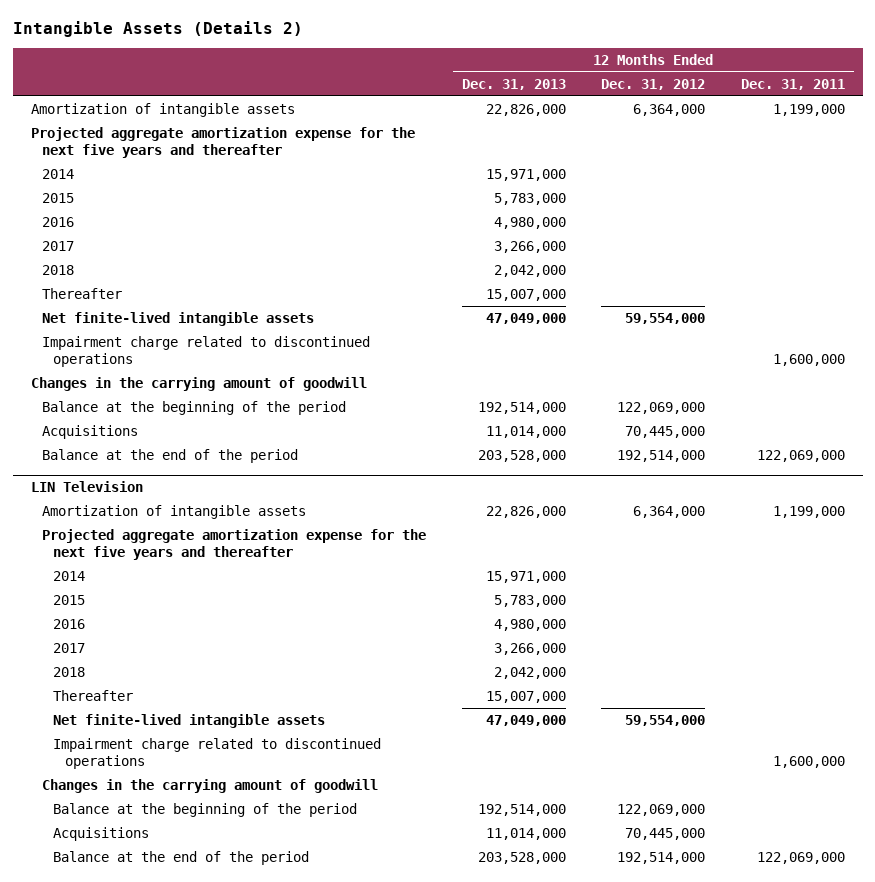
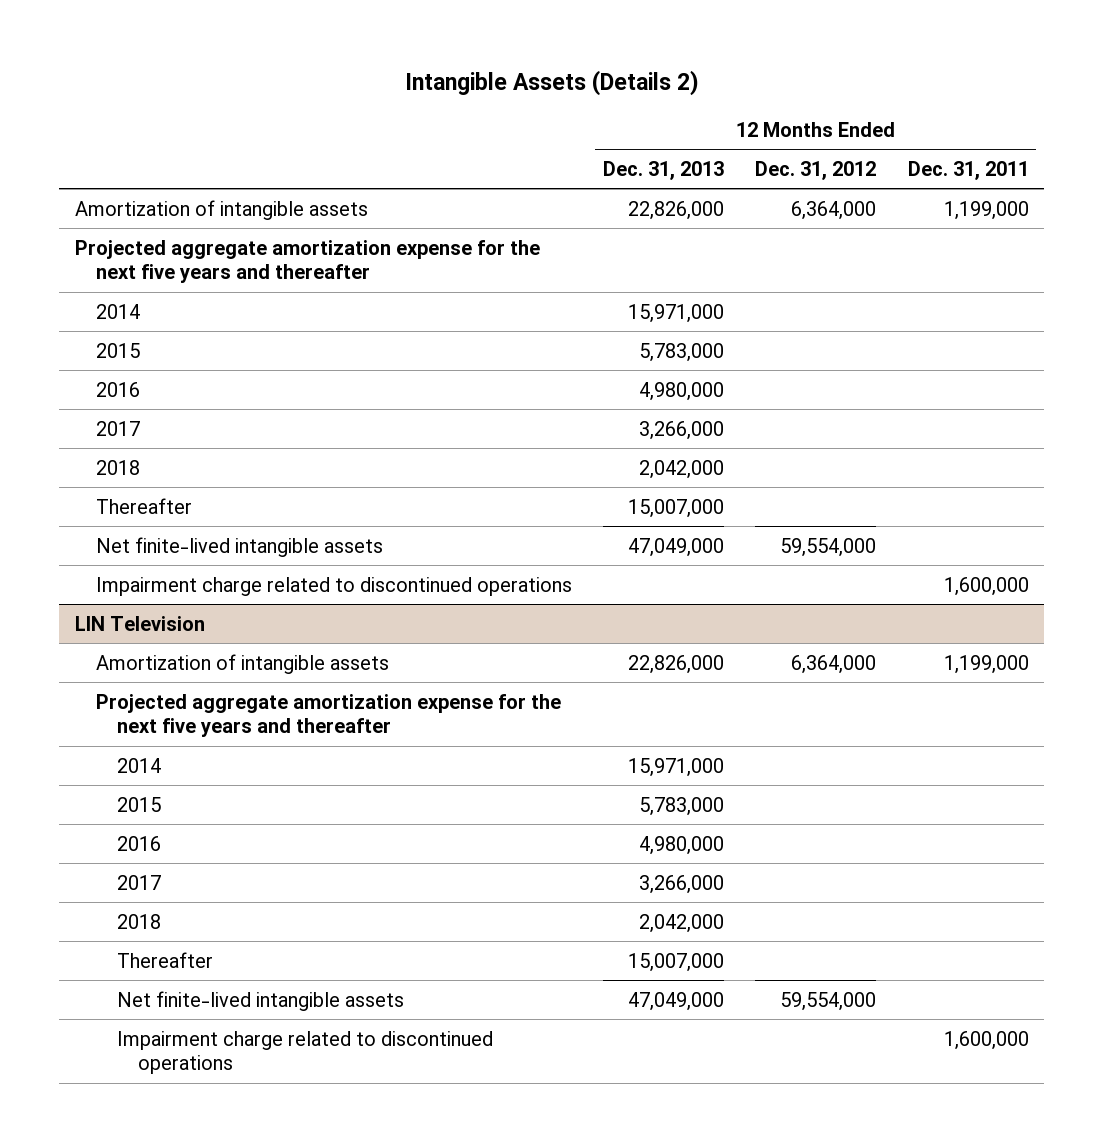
- Changes in the carrying amount of goodwill
- Balance at the beginning of the period | 192,514,000 | 122,069,000 |
- Acquisitions | 11,014,000 | 70,445,000 |
- Balance at the end of the period | 203,528,000 | 192,514,000 | 122,069,000
@ LIN Television
- Changes in the carrying amount of goodwill
- Balance at the beginning of the period | 192,514,000 | 122,069,000 |
- Acquisitions | 11,014,000 | 70,445,000 |
- Balance at the end of the period | 203,528,000 | 192,514,000 | 122,069,000

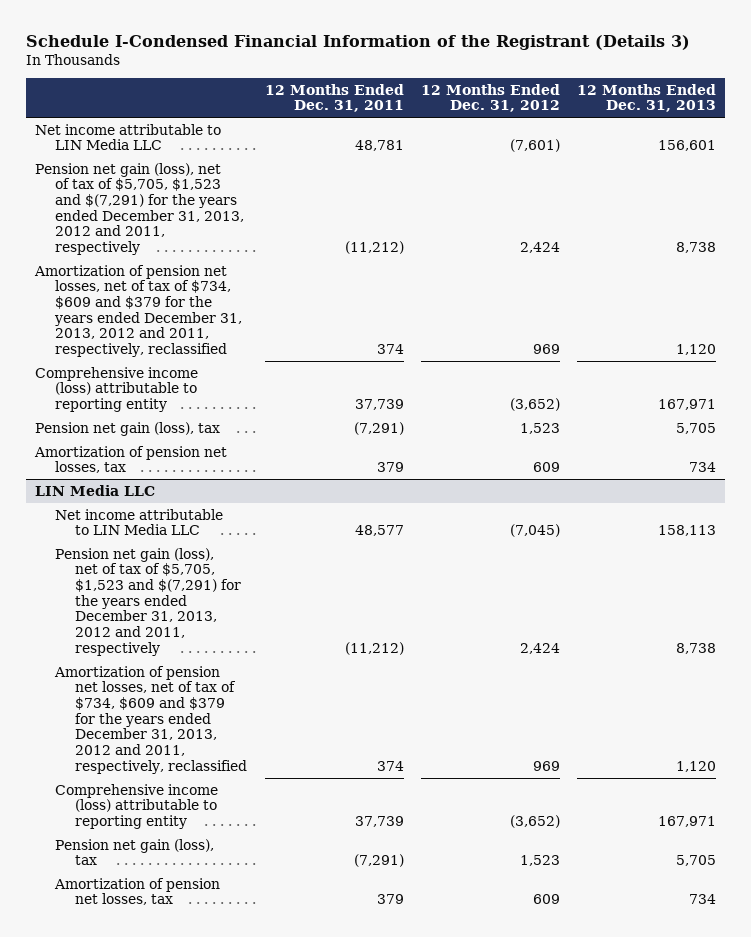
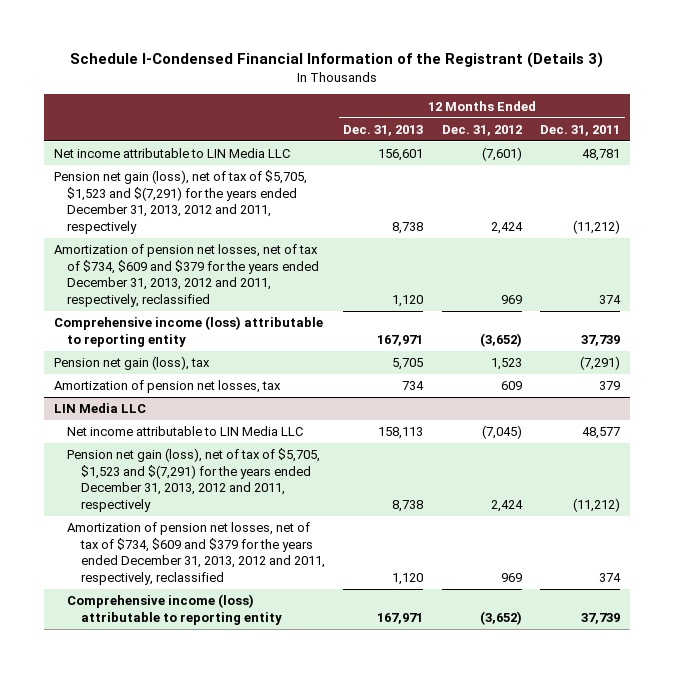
- | 12 Months Ended Dec. 31, 2011 | 12 Months Ended Dec. 31, 2012 | 12 Months Ended Dec. 31, 2013
+ | 12 Months Ended Dec. 31, 2013 | 12 Months Ended Dec. 31, 2012 | 12 Months Ended Dec. 31, 2011
@ LIN Media LLC
- Pension net gain (loss), tax | (7,291) | 1,523 | 5,705
- Amortization of pension net losses, tax | 379 | 609 | 734

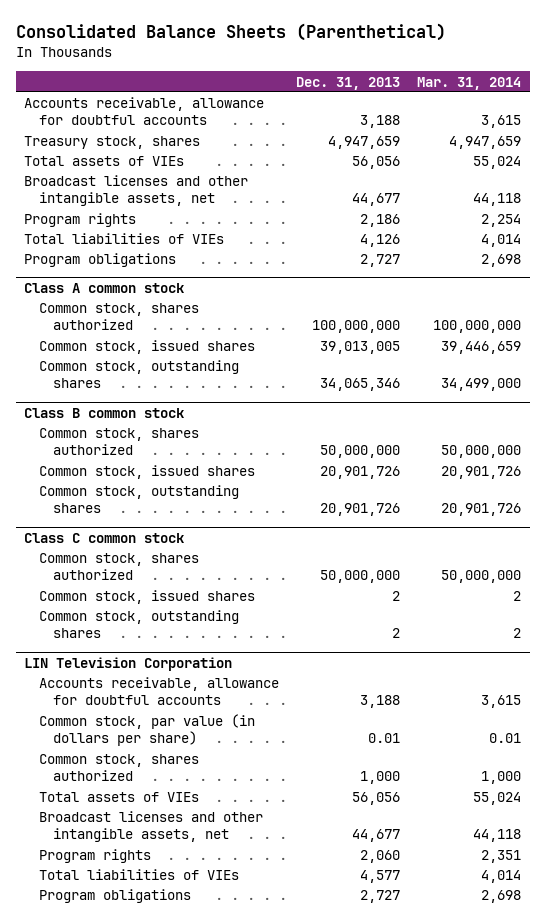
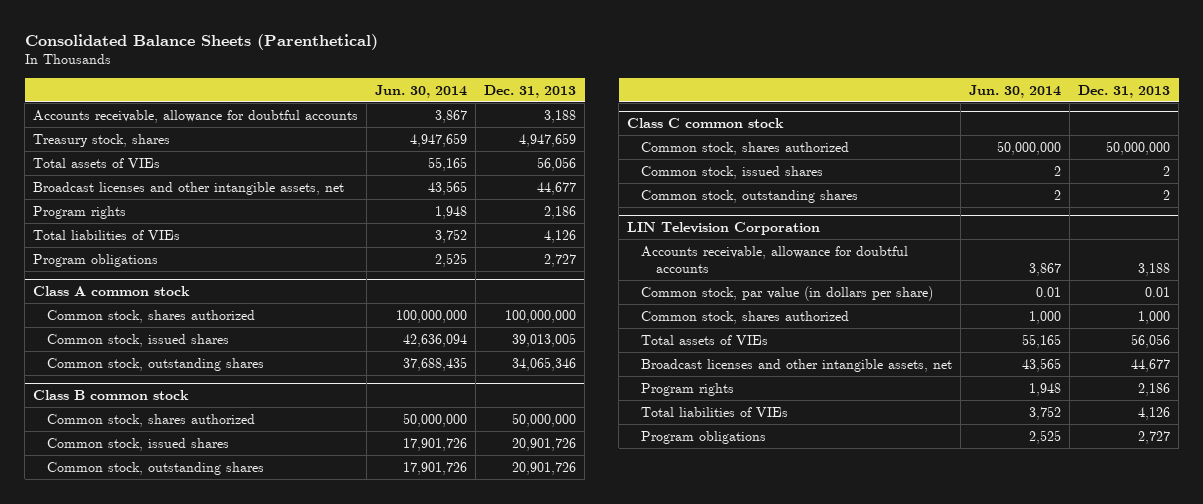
- | Dec. 31, 2013 | Mar. 31, 2014
+ | Jun. 30, 2014 | Dec. 31, 2013
@ LIN Television Corporation
- Program rights | 2,060 | 2,351
- Total liabilities of VIEs | 4,577 | 4,014
+ Program rights | 1,948 | 2,186
+ Total liabilities of VIEs | 3,752 | 4,126

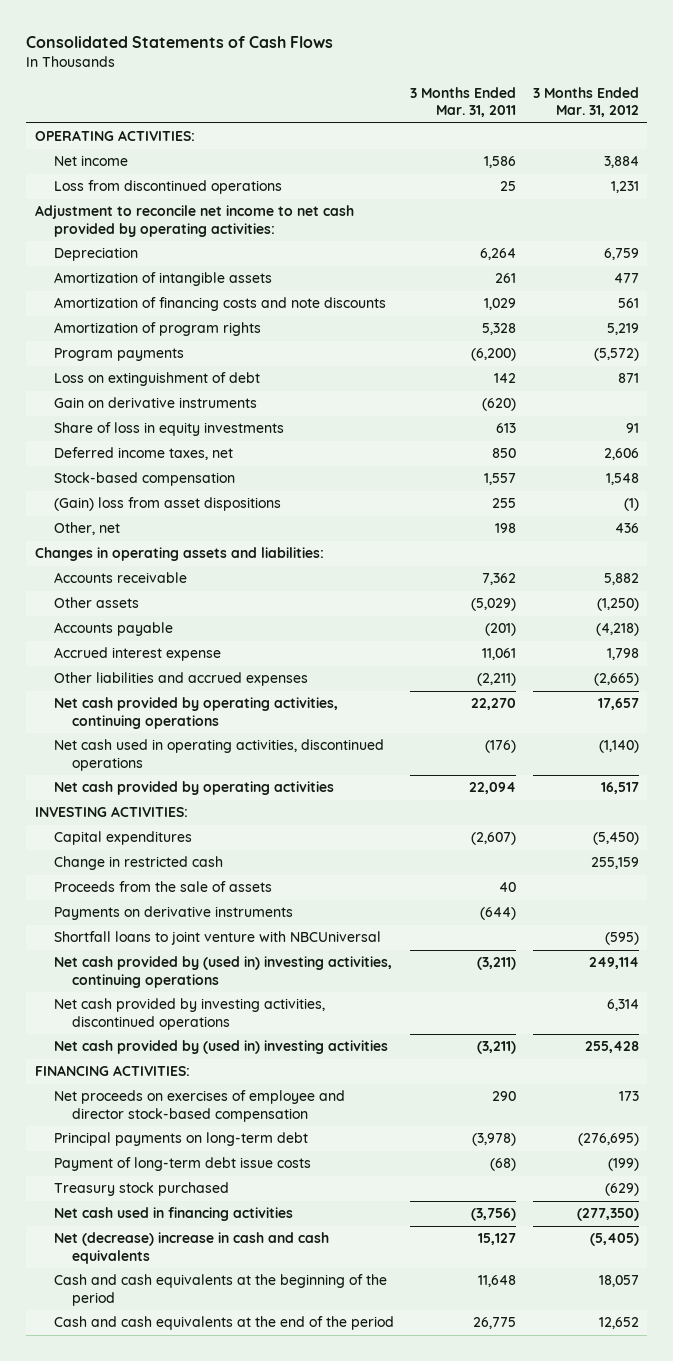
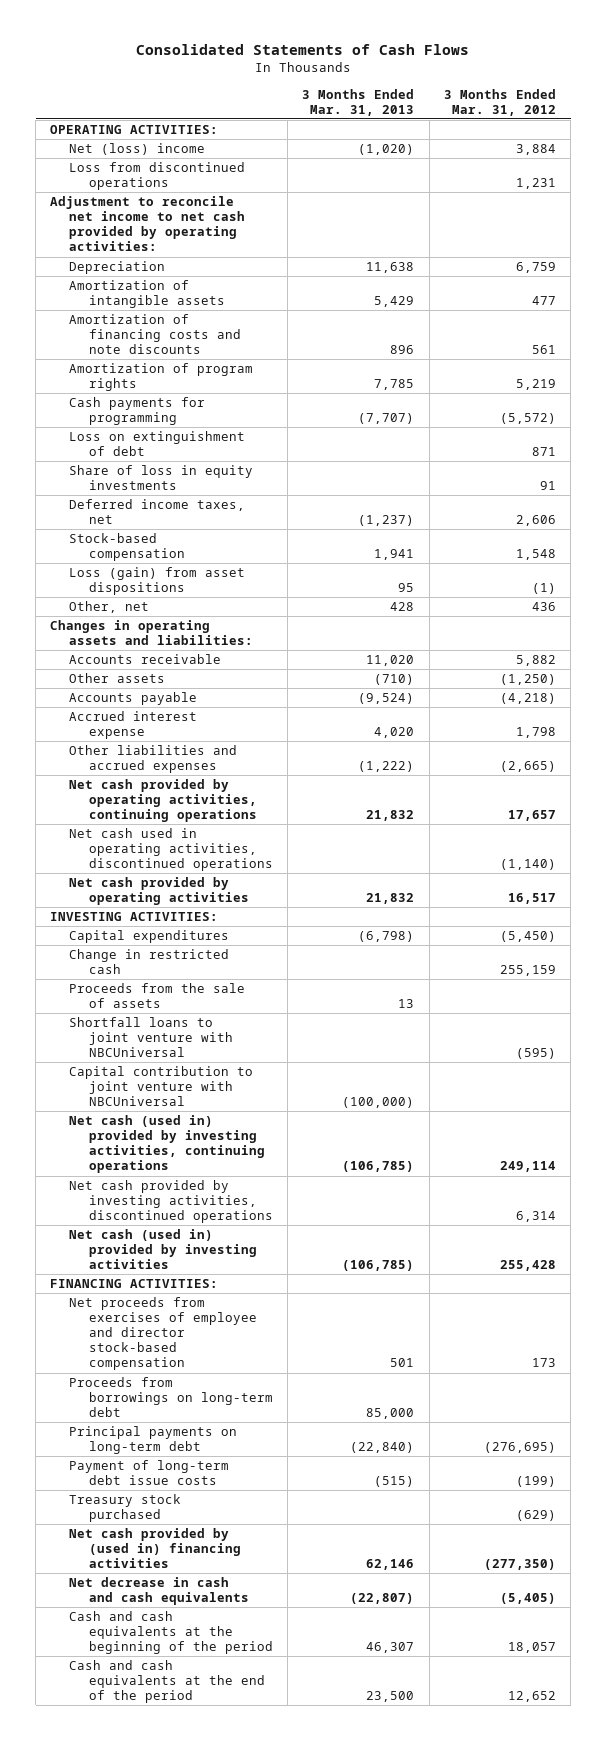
- | 3 Months Ended Mar. 31, 2011 | 3 Months Ended Mar. 31, 2012
+ | 3 Months Ended Mar. 31, 2013 | 3 Months Ended Mar. 31, 2012
- Net income | 1,586 | 3,884
+ Net (loss) income | (1,020) | 3,884
- Program payments | (6,200) | (5,572)
+ Cash payments for programming | (7,707) | (5,572)
- Gain on derivative instruments | (620) |
- (Gain) loss from asset dispositions | 255 | (1)
+ Loss (gain) from asset dispositions | 95 | (1)
- Payments on derivative instruments | (644) |
- Net cash provided by (used in) investing activities, continuing operations | (3,211) | 249,114
+ Capital contribution to joint venture with NBCUniversal | (100,000) |
+ Net cash (used in) provided by investing activities, continuing operations | (106,785) | 249,114
- Net cash provided by (used in) investing activities | (3,211) | 255,428
+ Net cash (used in) provided by investing activities | (106,785) | 255,428
- Net proceeds on exercises of employee and director stock-based compensation | 290 | 173
+ Net proceeds from exercises of employee and director stock-based compensation | 501 | 173
+ Proceeds from borrowings on long-term debt | 85,000 |
- Net cash used in financing activities | (3,756) | (277,350)
- Net (decrease) increase in cash and cash equivalents | 15,127 | (5,405)
+ Net cash provided by (used in) financing activities | 62,146 | (277,350)
+ Net decrease in cash and cash equivalents | (22,807) | (5,405)

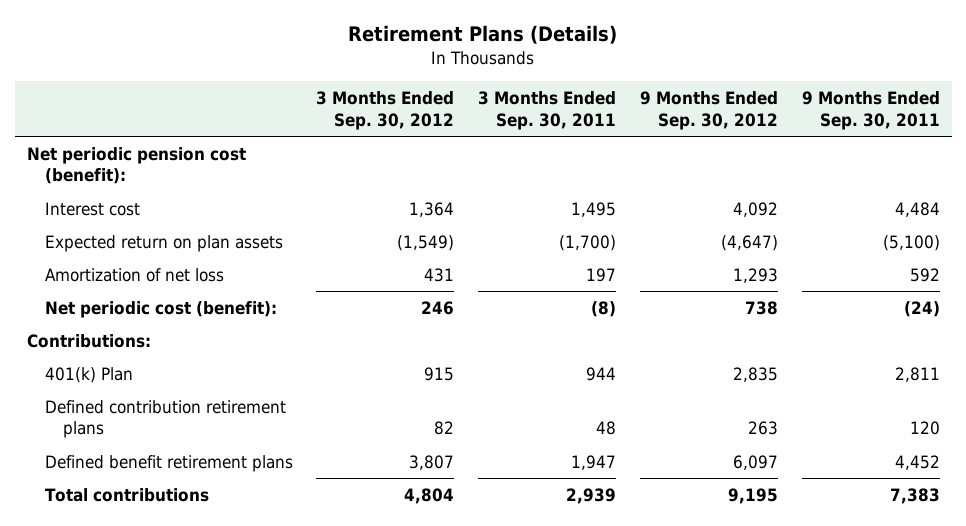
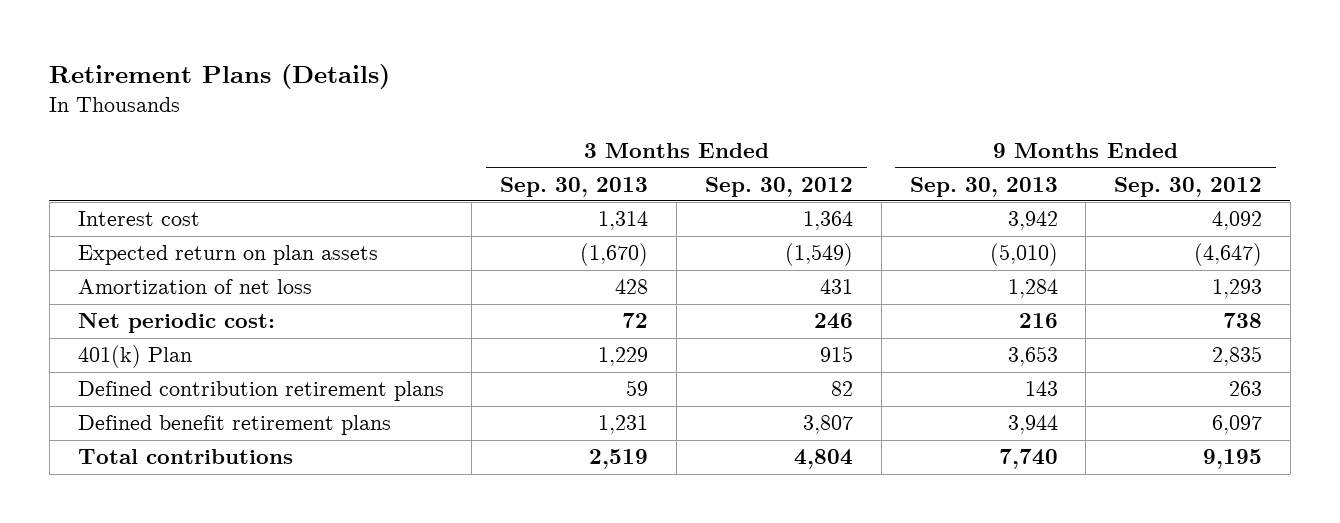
- | 3 Months Ended Sep. 30, 2012 | 3 Months Ended Sep. 30, 2011 | 9 Months Ended Sep. 30, 2012 | 9 Months Ended Sep. 30, 2011
+ | 3 Months Ended Sep. 30, 2013 | 3 Months Ended Sep. 30, 2012 | 9 Months Ended Sep. 30, 2013 | 9 Months Ended Sep. 30, 2012
- Net periodic pension cost (benefit):
- Net periodic cost (benefit): | 246 | (8) | 738 | (24)
- Contributions:
+ Net periodic cost: | 72 | 246 | 216 | 738

